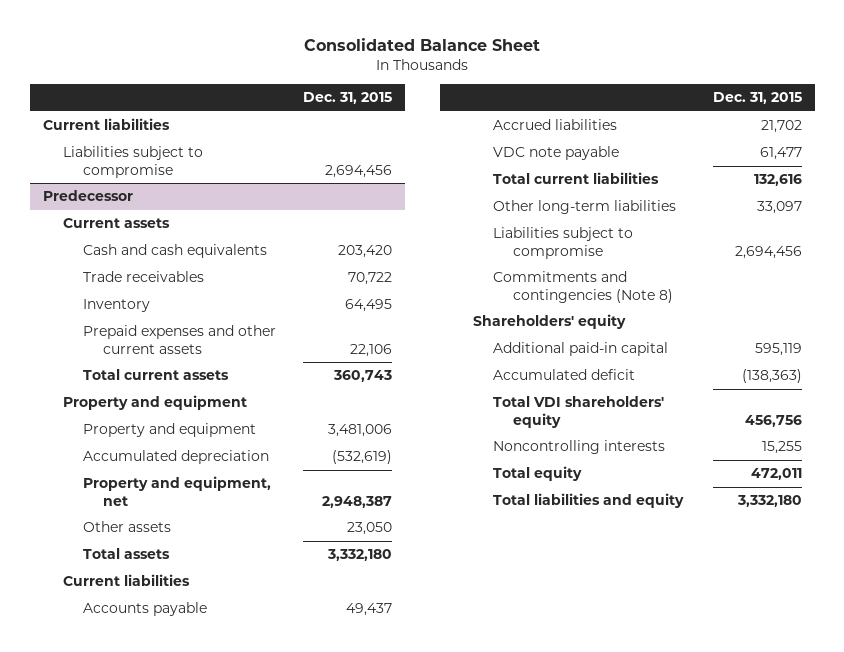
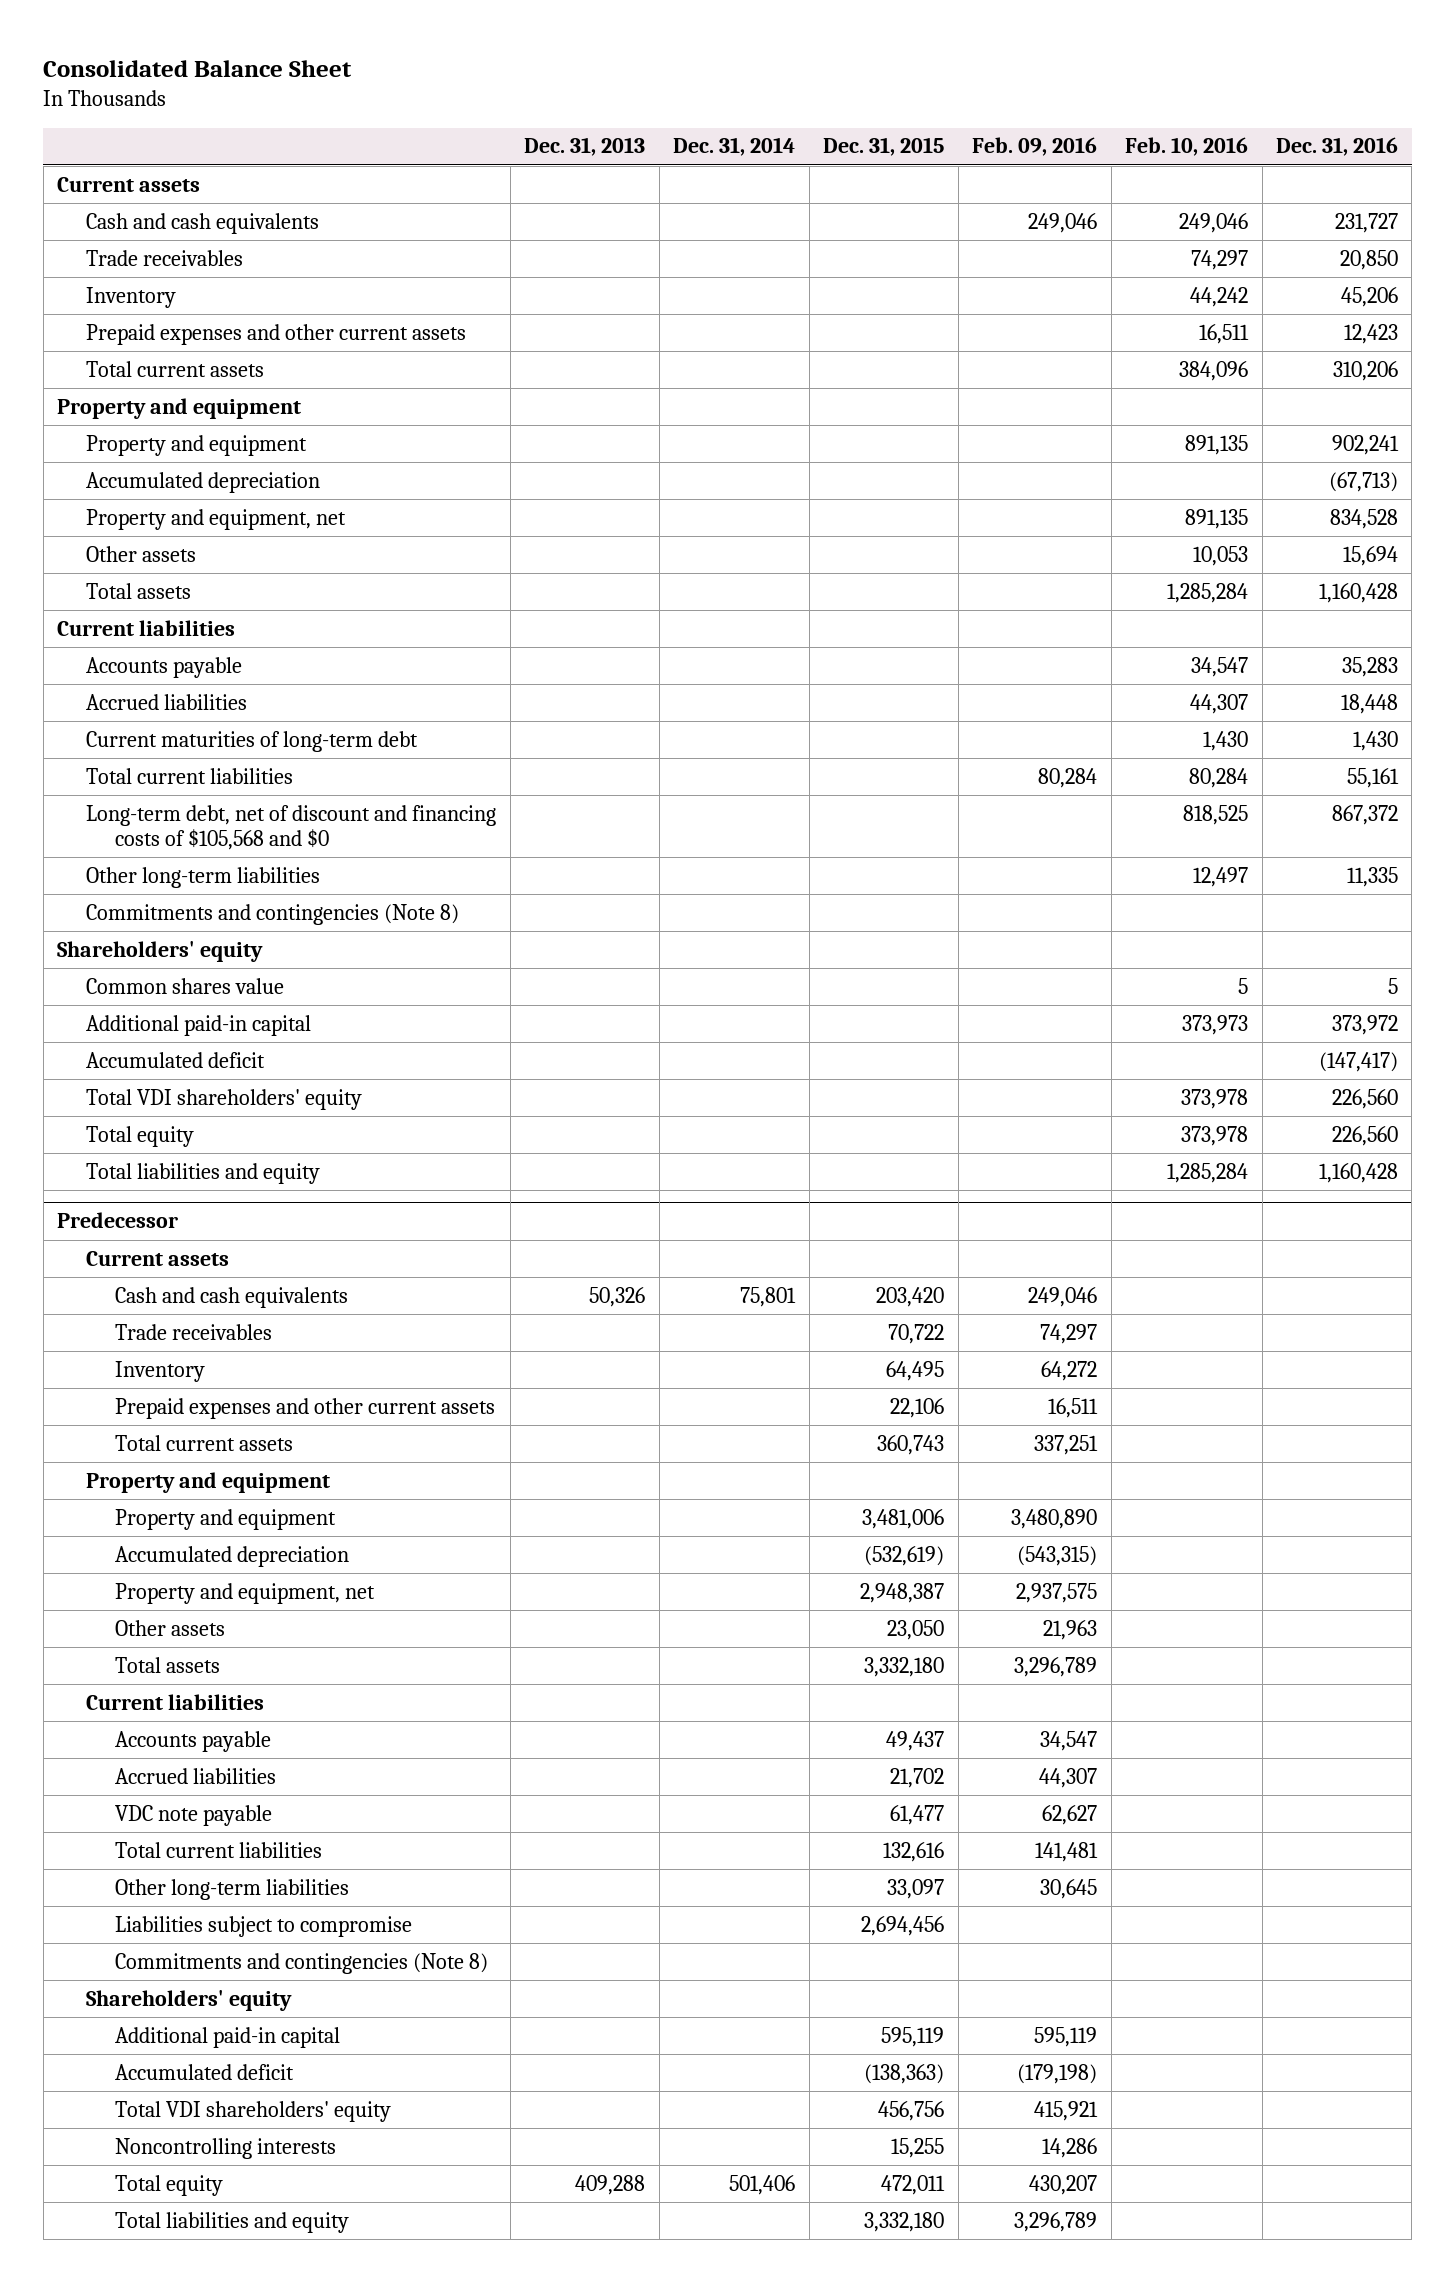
- | Dec. 31, 2015
+ | Dec. 31, 2013 | Dec. 31, 2014 | Dec. 31, 2015 | Feb. 09, 2016 | Feb. 10, 2016 | Dec. 31, 2016
+ Current assets
+ Cash and cash equivalents | | | | 249,046 | 249,046 | 231,727
+ Trade receivables | | | | | 74,297 | 20,850
+ Inventory | | | | | 44,242 | 45,206
+ Prepaid expenses and other current assets | | | | | 16,511 | 12,423
+ Total current assets | | | | | 384,096 | 310,206
+ Property and equipment
+ Property and equipment | | | | | 891,135 | 902,241
+ Accumulated depreciation | | | | | | (67,713)
+ Property and equipment, net | | | | | 891,135 | 834,528
+ Other assets | | | | | 10,053 | 15,694
+ Total assets | | | | | 1,285,284 | 1,160,428
- Liabilities subject to compromise | 2,694,456
+ Accounts payable | | | | | 34,547 | 35,283
+ Accrued liabilities | | | | | 44,307 | 18,448
+ Current maturities of long-term debt | | | | | 1,430 | 1,430
+ Total current liabilities | | | | 80,284 | 80,284 | 55,161
+ Long-term debt, net of discount and financing costs of $105,568 and $0 | | | | | 818,525 | 867,372
+ Other long-term liabilities | | | | | 12,497 | 11,335
+ Commitments and contingencies (Note 8)
+ Shareholders' equity
+ Common shares value | | | | | 5 | 5
+ Additional paid-in capital | | | | | 373,973 | 373,972
+ Accumulated deficit | | | | | | (147,417)
+ Total VDI shareholders' equity | | | | | 373,978 | 226,560
+ Total equity | | | | | 373,978 | 226,560
+ Total liabilities and equity | | | | | 1,285,284 | 1,160,428

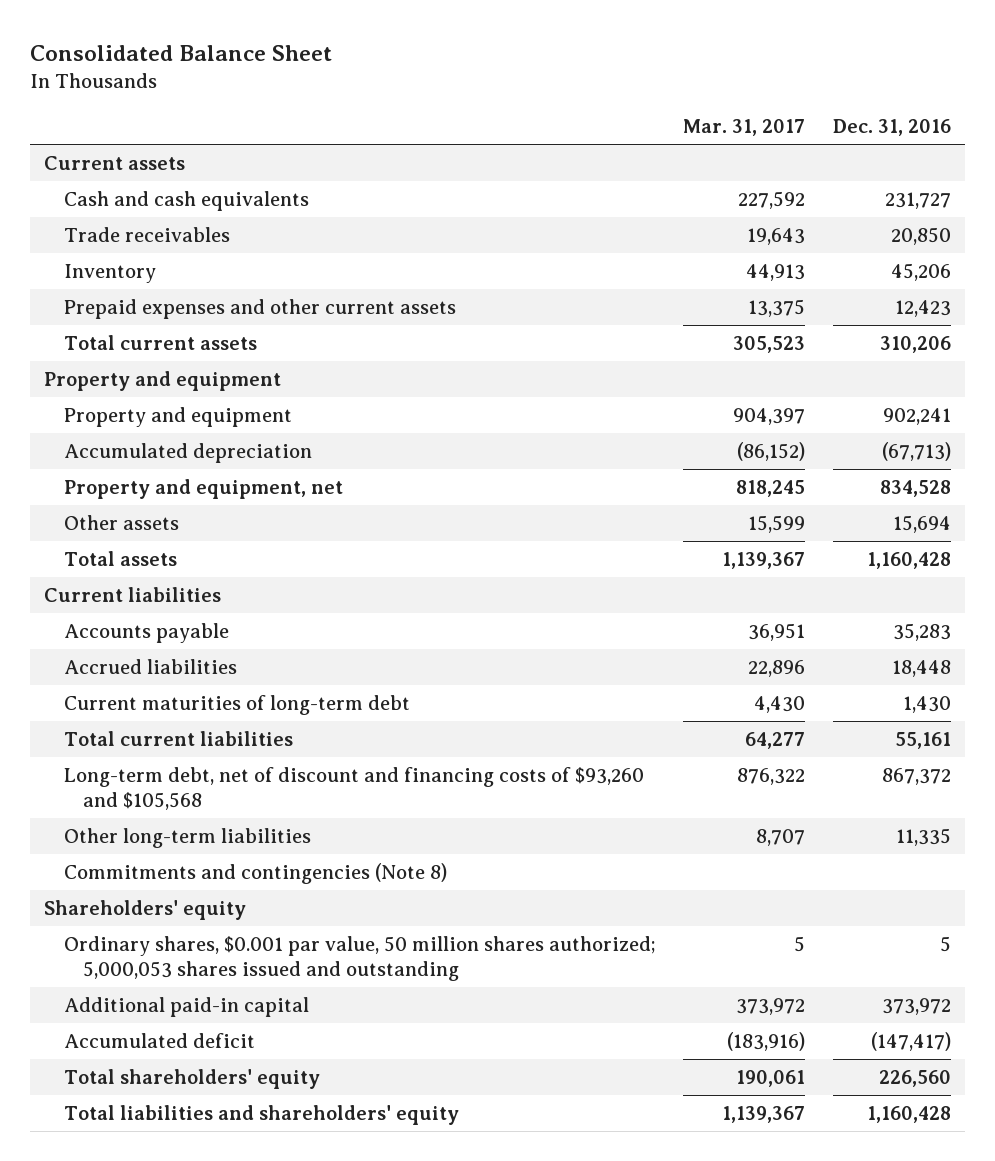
- | Dec. 31, 2013 | Dec. 31, 2014 | Dec. 31, 2015 | Feb. 09, 2016 | Feb. 10, 2016 | Dec. 31, 2016
+ | Mar. 31, 2017 | Dec. 31, 2016
- Long-term debt, net of discount and financing costs of $105,568 and $0 | | | | | 818,525 | 867,372
+ Long-term debt, net of discount and financing costs of $93,260 and $105,568 | 876,322 | 867,372
- Common shares value | | | | | 5 | 5
+ Ordinary shares, $0.001 par value, 50 million shares authorized; 5,000,053 shares issued and outstanding | 5 | 5
- Total VDI shareholders' equity | | | | | 373,978 | 226,560
- Total equity | | | | | 373,978 | 226,560
- Total liabilities and equity | | | | | 1,285,284 | 1,160,428
- Predecessor
- Current assets
- Cash and cash equivalents | 50,326 | 75,801 | 203,420 | 249,046 | |
- Trade receivables | | | 70,722 | 74,297 | |
- Inventory | | | 64,495 | 64,272 | |
- Prepaid expenses and other current assets | | | 22,106 | 16,511 | |
- Total current assets | | | 360,743 | 337,251 | |
- Property and equipment
- Property and equipment | | | 3,481,006 | 3,480,890 | |
- Accumulated depreciation | | | (532,619) | (543,315) | |
- Property and equipment, net | | | 2,948,387 | 2,937,575 | |
- Other assets | | | 23,050 | 21,963 | |
- Total assets | | | 3,332,180 | 3,296,789 | |
- Current liabilities
- Accounts payable | | | 49,437 | 34,547 | |
- Accrued liabilities | | | 21,702 | 44,307 | |
- VDC note payable | | | 61,477 | 62,627 | |
- Total current liabilities | | | 132,616 | 141,481 | |
- Other long-term liabilities | | | 33,097 | 30,645 | |
- Liabilities subject to compromise | | | 2,694,456 | | |
- Commitments and contingencies (Note 8)
- Shareholders' equity
- Additional paid-in capital | | | 595,119 | 595,119 | |
- Accumulated deficit | | | (138,363) | (179,198) | |
- Total VDI shareholders' equity | | | 456,756 | 415,921 | |
- Noncontrolling interests | | | 15,255 | 14,286 | |
- Total equity | 409,288 | 501,406 | 472,011 | 430,207 | |
- Total liabilities and equity | | | 3,332,180 | 3,296,789 | |
+ Total shareholders' equity | 190,061 | 226,560
+ Total liabilities and shareholders' equity | 1,139,367 | 1,160,428

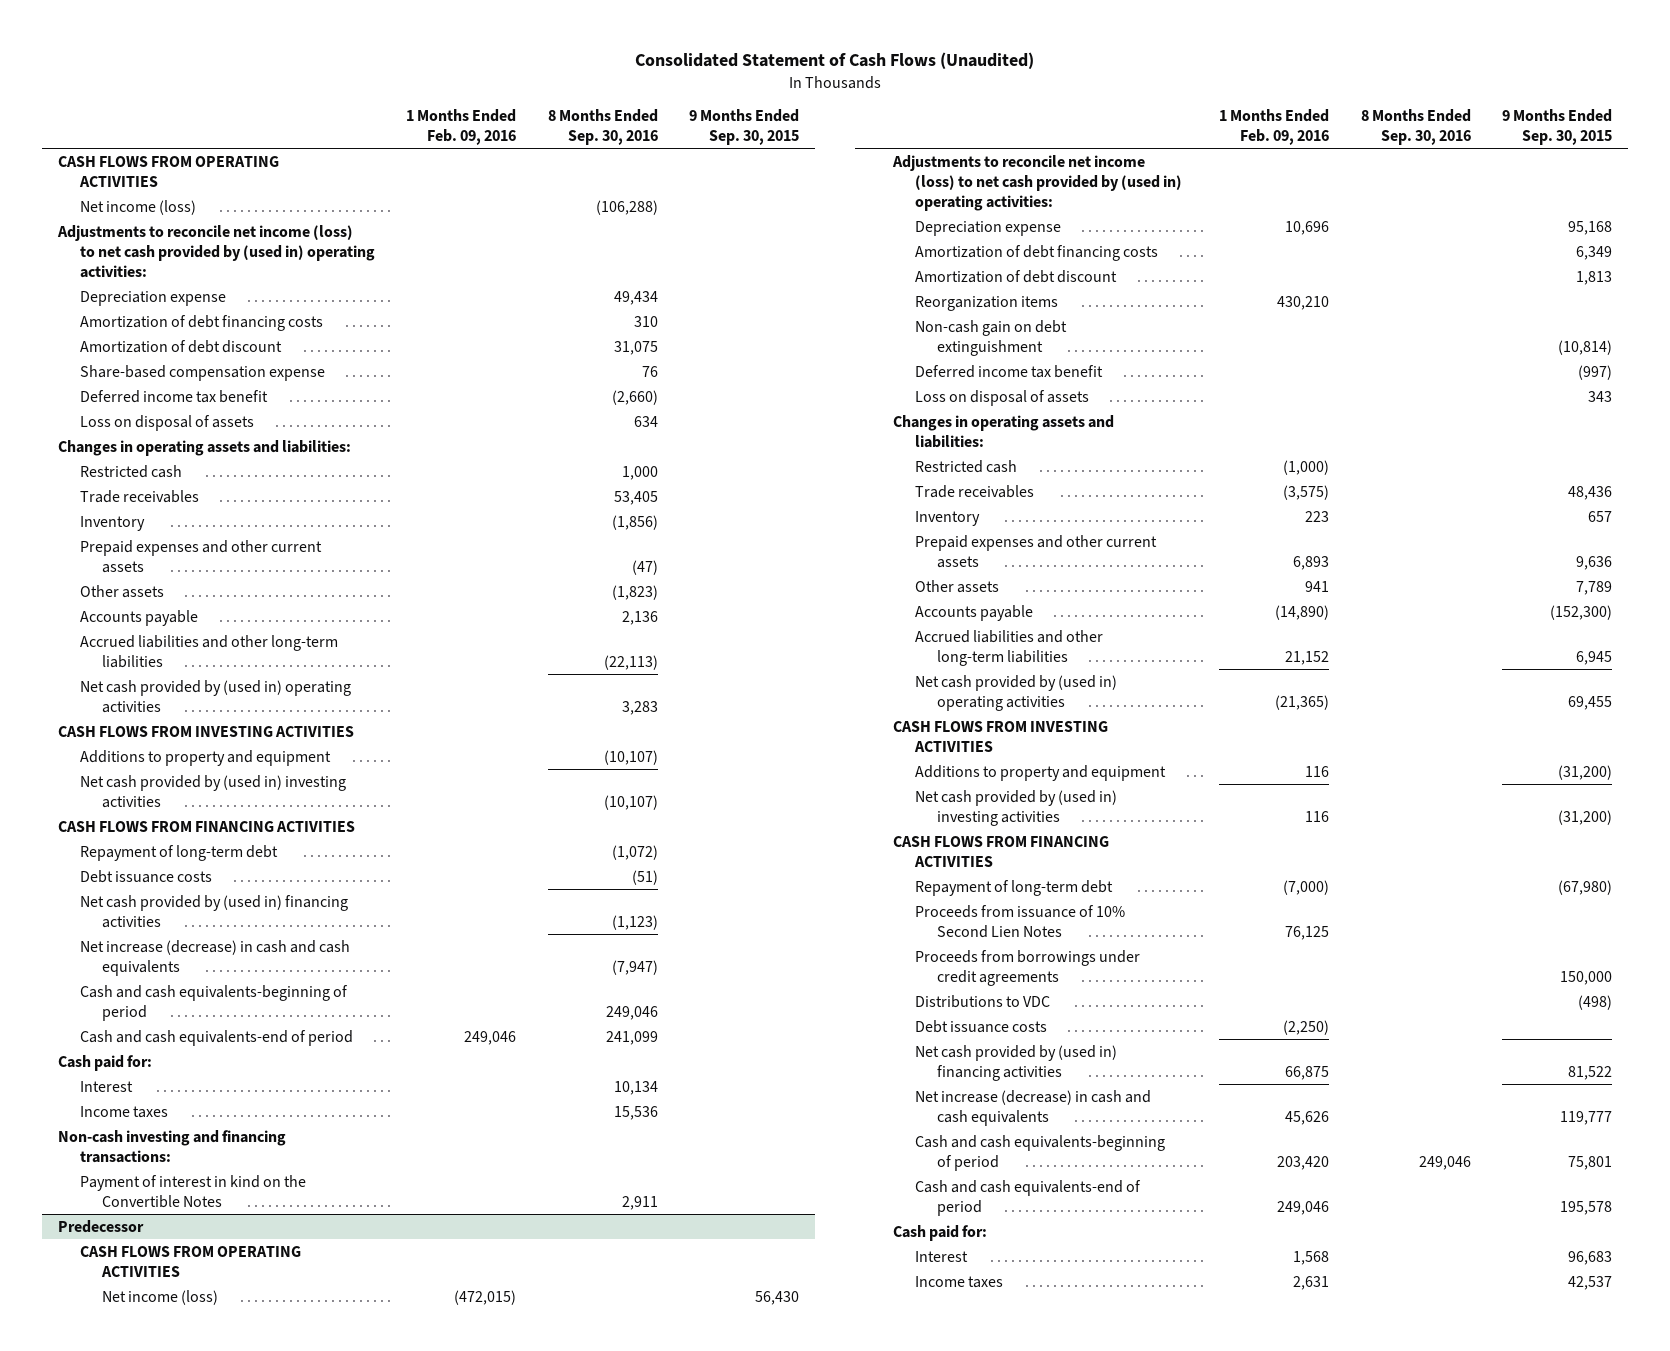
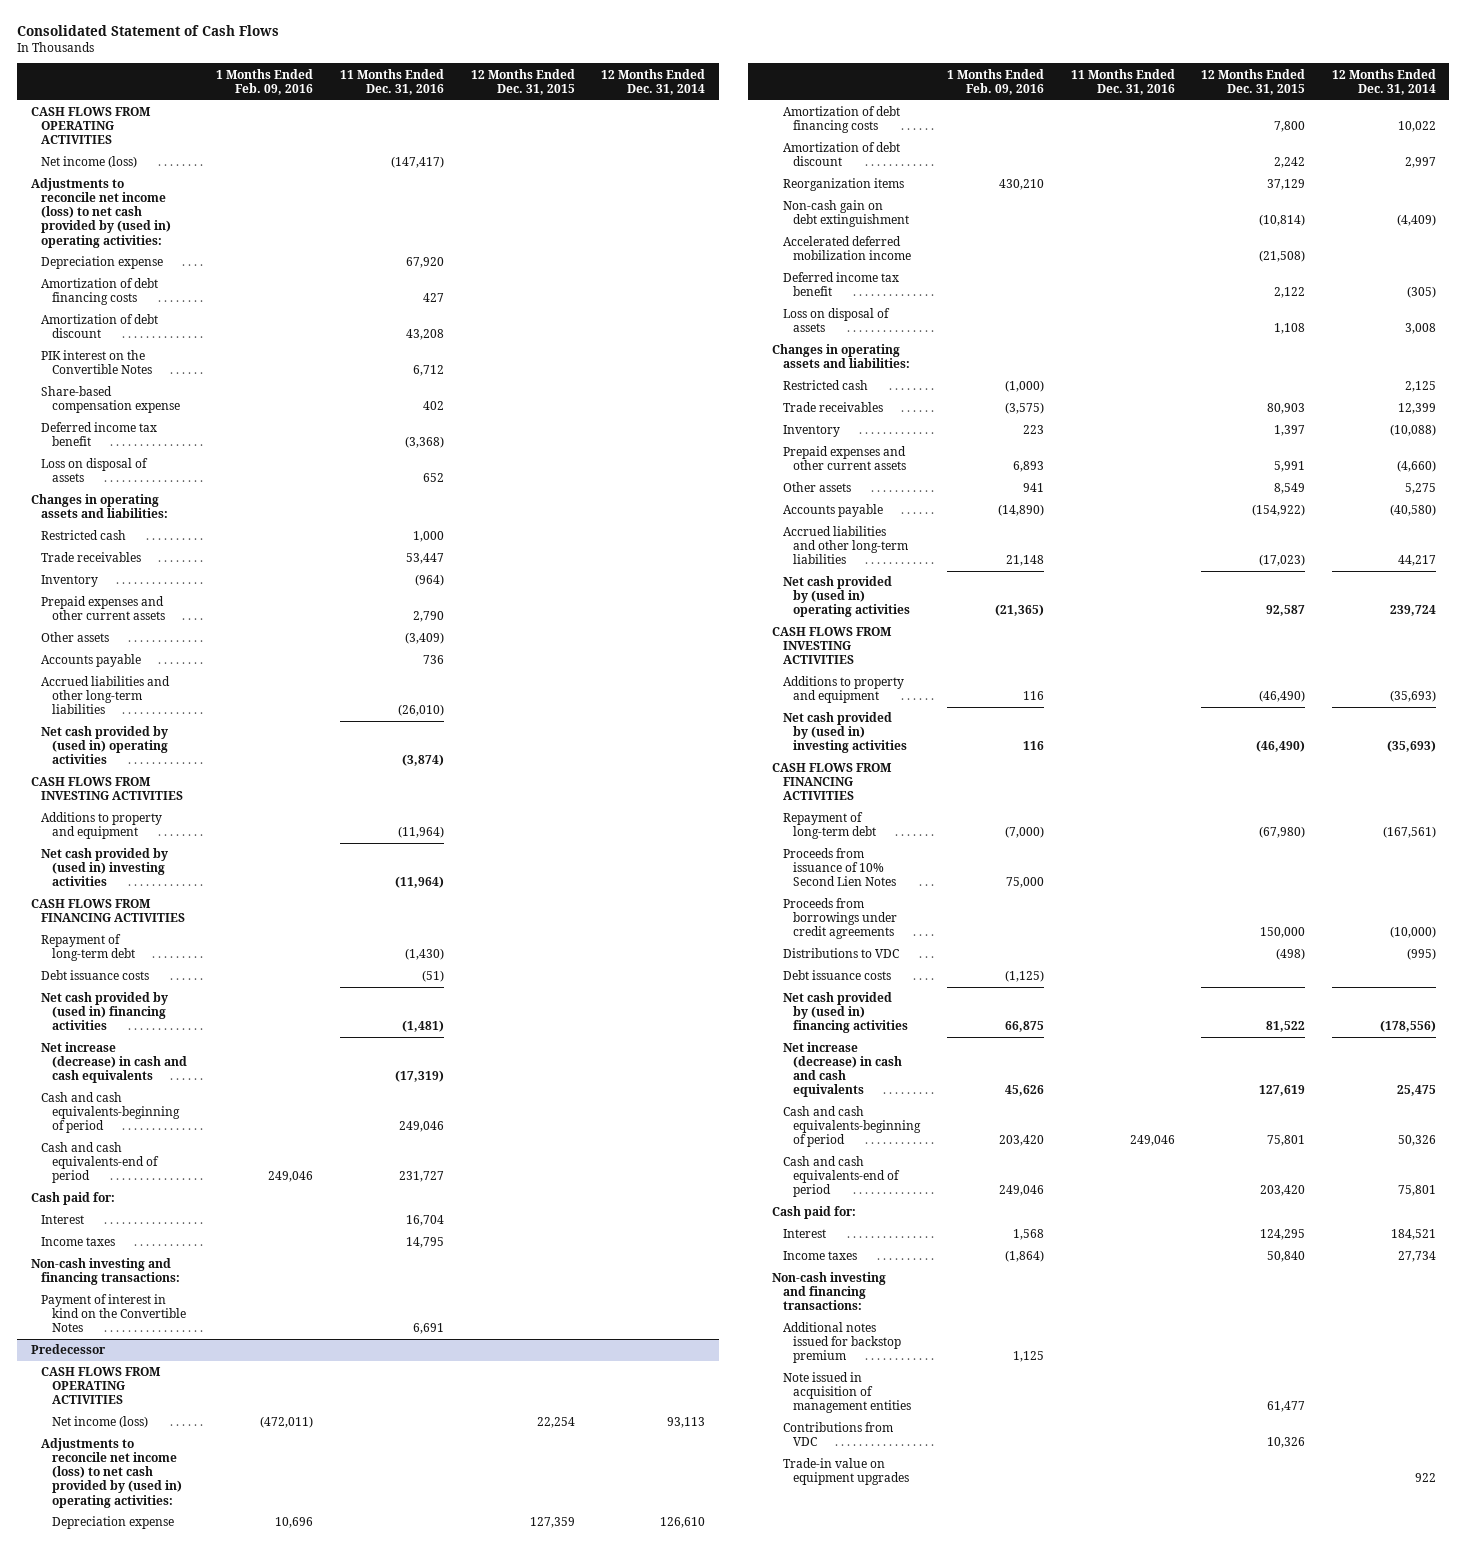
- Consolidated Statement of Cash Flows (Unaudited)
+ Consolidated Statement of Cash Flows
- | 1 Months Ended Feb. 09, 2016 | 8 Months Ended Sep. 30, 2016 | 9 Months Ended Sep. 30, 2015
+ | 1 Months Ended Feb. 09, 2016 | 11 Months Ended Dec. 31, 2016 | 12 Months Ended Dec. 31, 2015 | 12 Months Ended Dec. 31, 2014
+ PIK interest on the Convertible Notes | | 6,712 | |
@ Predecessor
- Net income (loss) | (472,015) | | 56,430
+ Net income (loss) | (472,011) | | 22,254 | 93,113
+ Accelerated deferred mobilization income | | | (21,508) |
- Accrued liabilities and other long-term liabilities | 21,152 | | 6,945
+ Accrued liabilities and other long-term liabilities | 21,148 | | (17,023) | 44,217
- Proceeds from issuance of 10% Second Lien Notes | 76,125 | |
+ Proceeds from issuance of 10% Second Lien Notes | 75,000 | | |
- Debt issuance costs | (2,250) | |
+ Debt issuance costs | (1,125) | | |
- Income taxes | 2,631 | | 42,537
+ Income taxes | (1,864) | | 50,840 | 27,734
+ Non-cash investing and financing transactions:
+ Additional notes issued for backstop premium | 1,125 | | |
+ Note issued in acquisition of management entities | | | 61,477 |
+ Contributions from VDC | | | 10,326 |
+ Trade-in value on equipment upgrades | | | | 922

